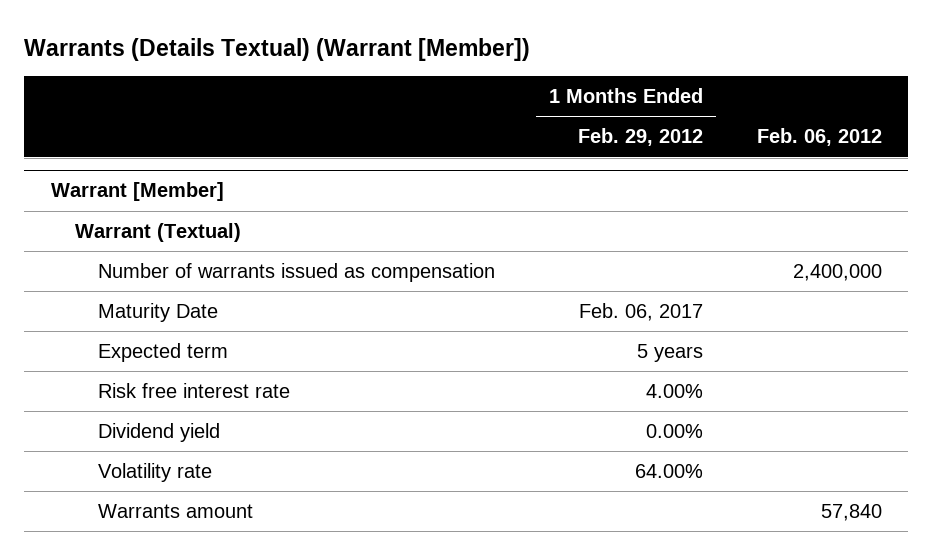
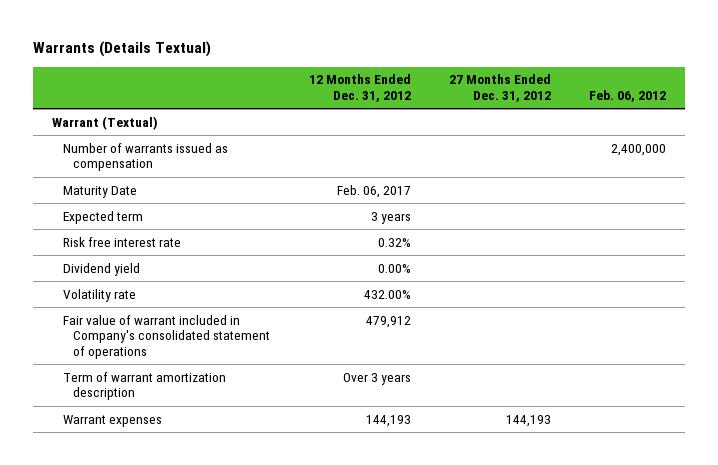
- Warrants (Details Textual) (Warrant [Member])
+ Warrants (Details Textual)
- | 1 Months Ended Feb. 29, 2012 | Feb. 06, 2012
+ | 12 Months Ended Dec. 31, 2012 | 27 Months Ended Dec. 31, 2012 | Feb. 06, 2012
- Warrant [Member]
- Warrants amount | | 57,840
+ Fair value of warrant included in Company's consolidated statement of operations | 479,912 | |
+ Term of warrant amortization description | Over 3 years | |
+ Warrant expenses | 144,193 | 144,193 |

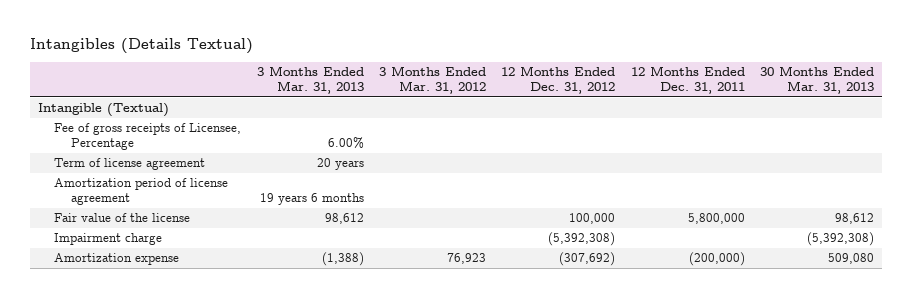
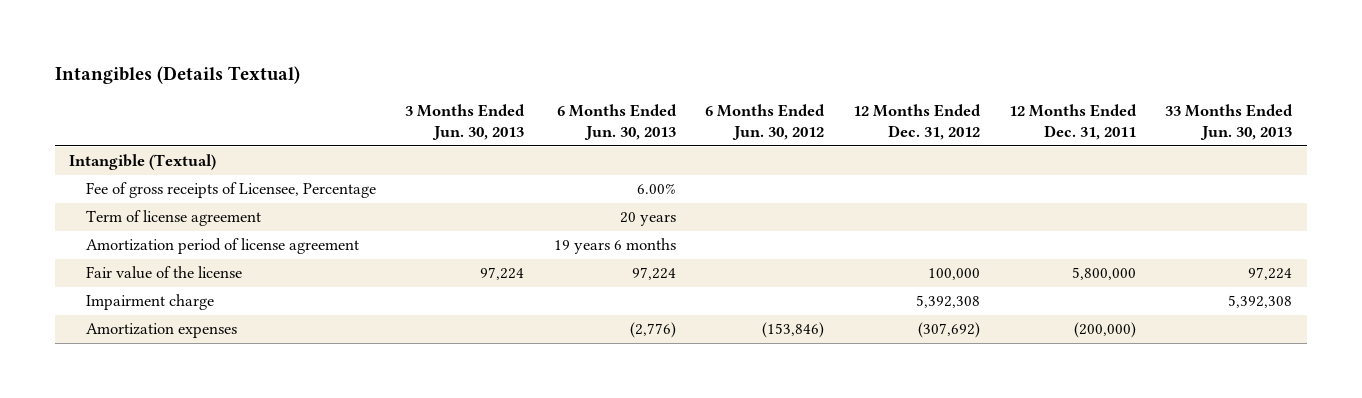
- | 3 Months Ended Mar. 31, 2013 | 3 Months Ended Mar. 31, 2012 | 12 Months Ended Dec. 31, 2012 | 12 Months Ended Dec. 31, 2011 | 30 Months Ended Mar. 31, 2013
+ | 3 Months Ended Jun. 30, 2013 | 6 Months Ended Jun. 30, 2013 | 6 Months Ended Jun. 30, 2012 | 12 Months Ended Dec. 31, 2012 | 12 Months Ended Dec. 31, 2011 | 33 Months Ended Jun. 30, 2013
- Impairment charge | | | (5,392,308) | | (5,392,308)
- Amortization expense | (1,388) | 76,923 | (307,692) | (200,000) | 509,080
+ Impairment charge | | | | 5,392,308 | | 5,392,308
+ Amortization expenses | | (2,776) | (153,846) | (307,692) | (200,000) |

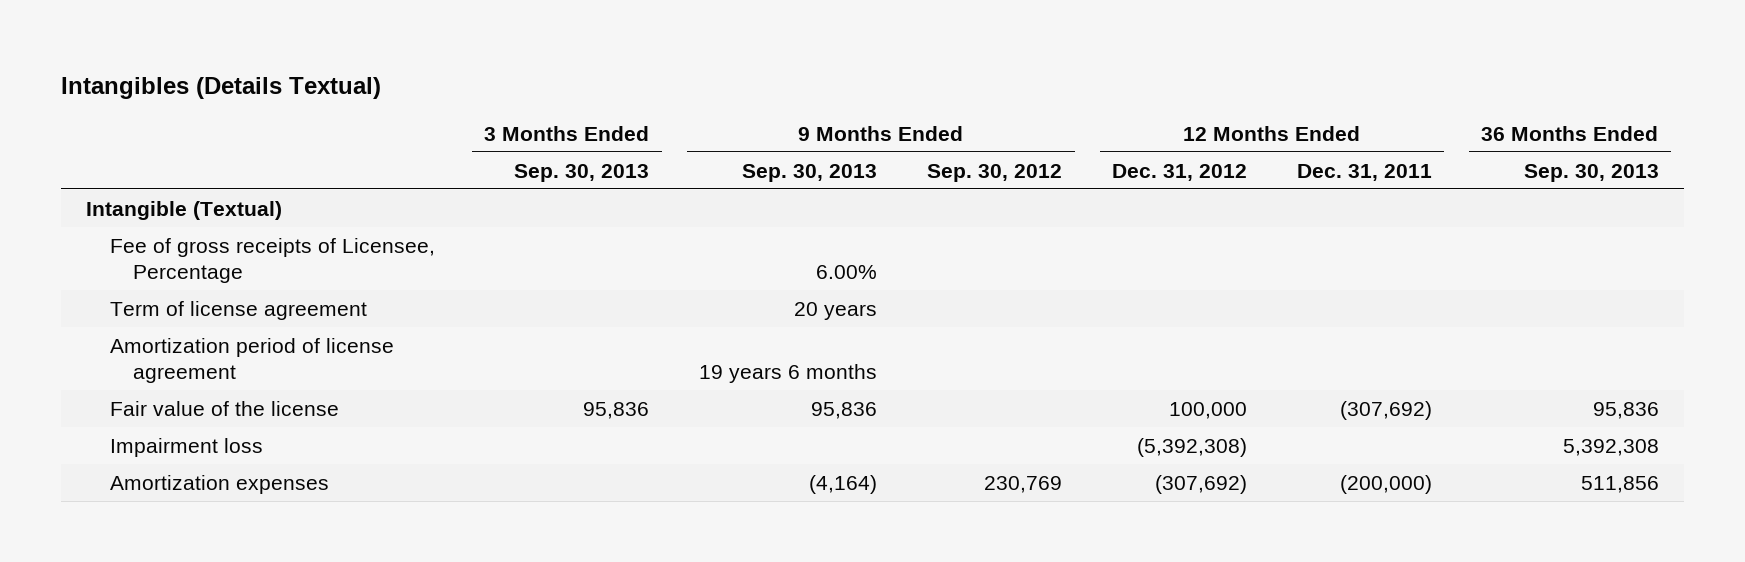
- | 3 Months Ended Jun. 30, 2013 | 6 Months Ended Jun. 30, 2013 | 6 Months Ended Jun. 30, 2012 | 12 Months Ended Dec. 31, 2012 | 12 Months Ended Dec. 31, 2011 | 33 Months Ended Jun. 30, 2013
+ | 3 Months Ended Sep. 30, 2013 | 9 Months Ended Sep. 30, 2013 | 9 Months Ended Sep. 30, 2012 | 12 Months Ended Dec. 31, 2012 | 12 Months Ended Dec. 31, 2011 | 36 Months Ended Sep. 30, 2013
- Fair value of the license | 97,224 | 97,224 | | 100,000 | 5,800,000 | 97,224
- Impairment charge | | | | 5,392,308 | | 5,392,308
+ Fair value of the license | 95,836 | 95,836 | | 100,000 | (307,692) | 95,836
+ Impairment loss | | | | (5,392,308) | | 5,392,308

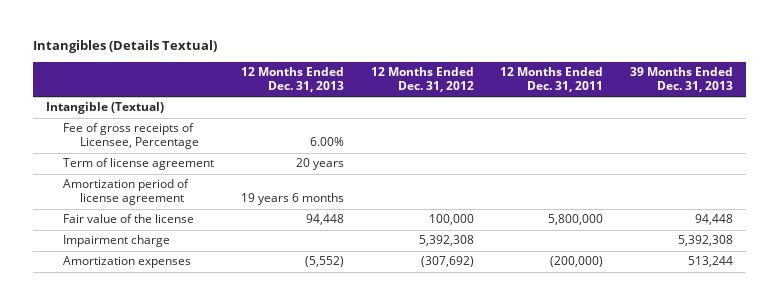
- | 3 Months Ended Sep. 30, 2013 | 9 Months Ended Sep. 30, 2013 | 9 Months Ended Sep. 30, 2012 | 12 Months Ended Dec. 31, 2012 | 12 Months Ended Dec. 31, 2011 | 36 Months Ended Sep. 30, 2013
+ | 12 Months Ended Dec. 31, 2013 | 12 Months Ended Dec. 31, 2012 | 12 Months Ended Dec. 31, 2011 | 39 Months Ended Dec. 31, 2013
- Fair value of the license | 95,836 | 95,836 | | 100,000 | (307,692) | 95,836
- Impairment loss | | | | (5,392,308) | | 5,392,308
+ Fair value of the license | 94,448 | 100,000 | 5,800,000 | 94,448
+ Impairment charge | | 5,392,308 | | 5,392,308

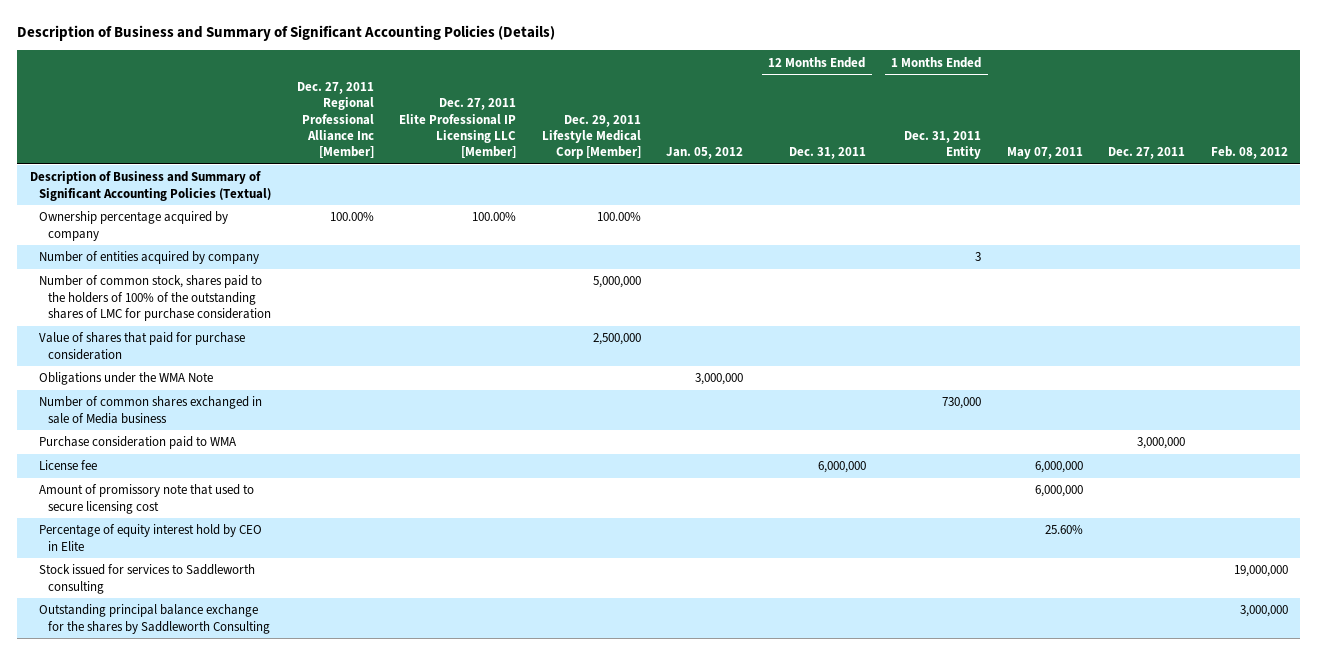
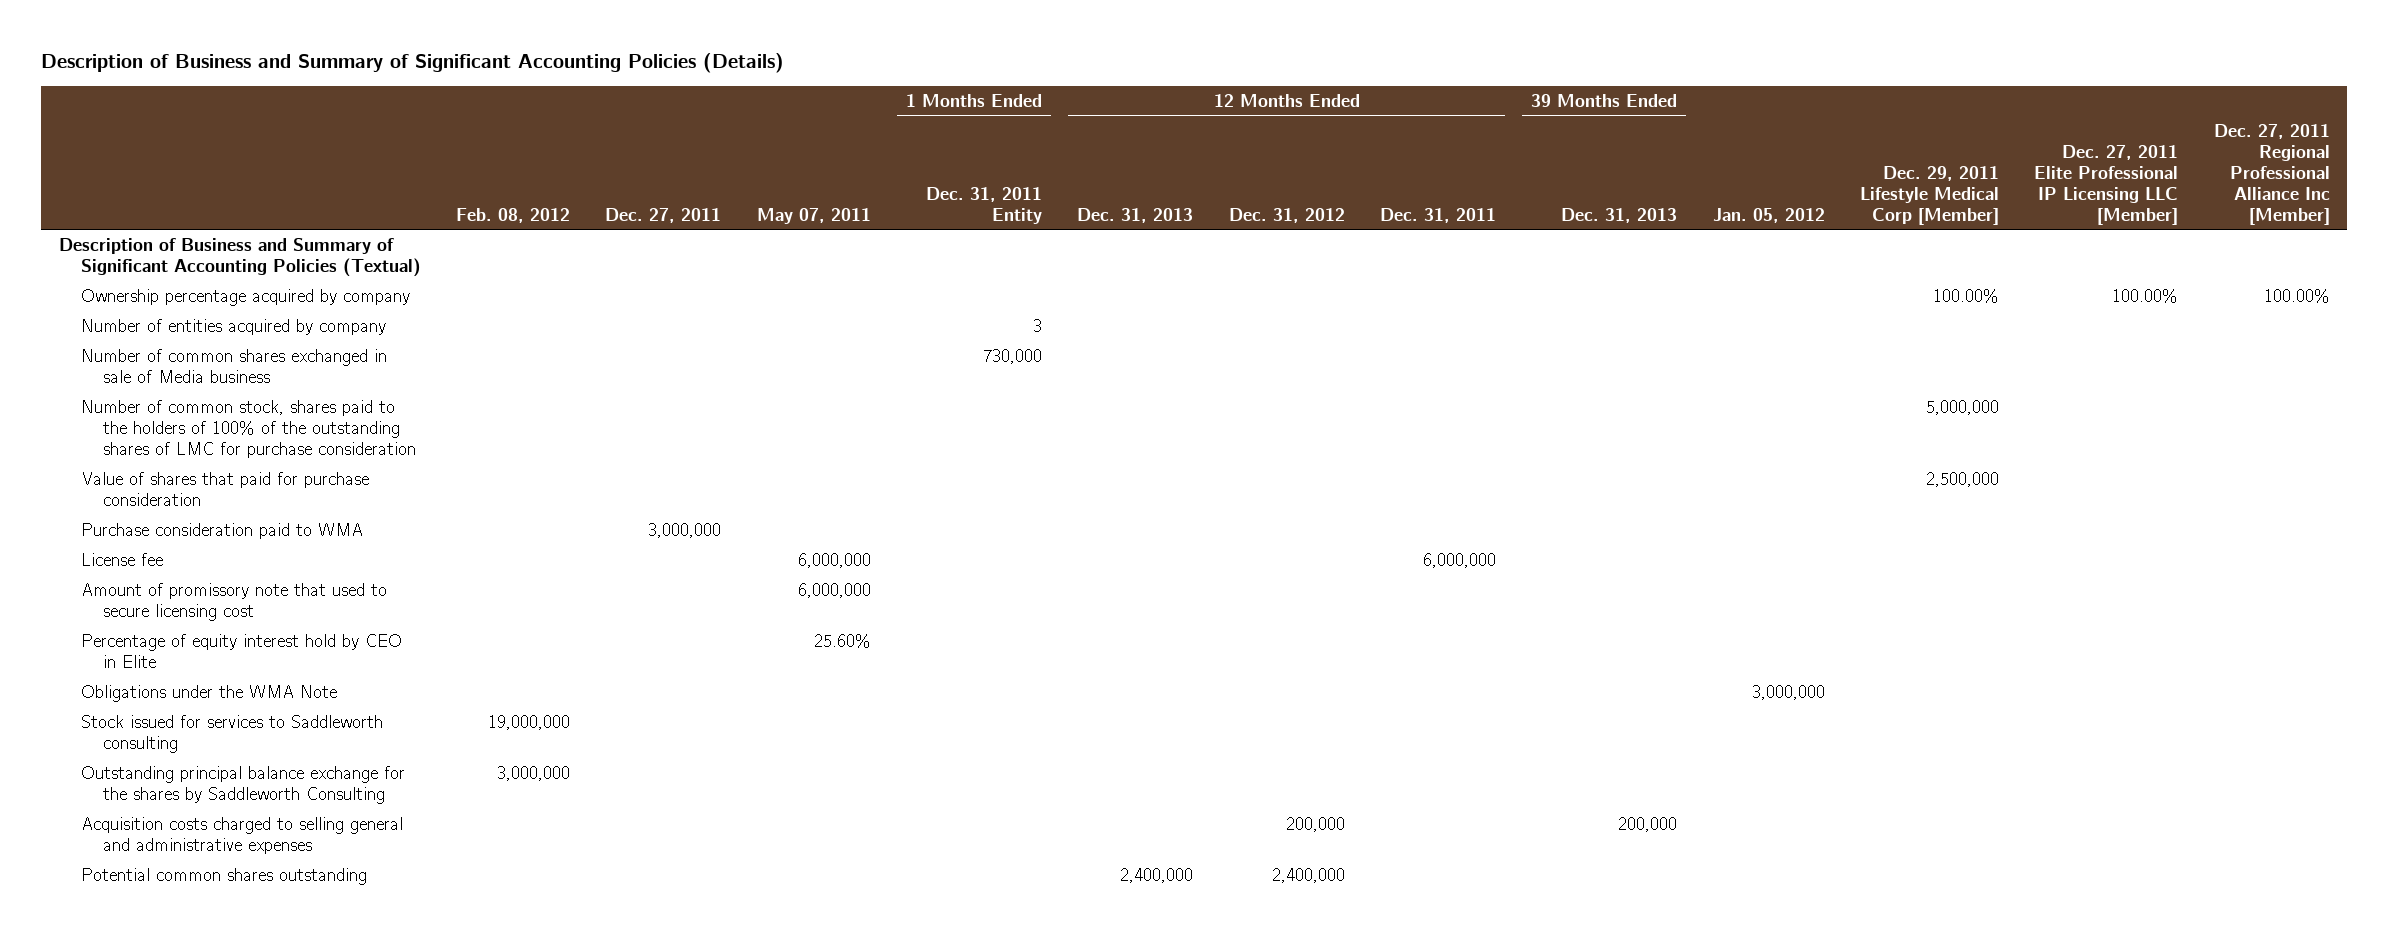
- | Dec. 27, 2011 Regional Professional Alliance Inc [Member] | Dec. 27, 2011 Elite Professional IP Licensing LLC [Member] | Dec. 29, 2011 Lifestyle Medical Corp [Member] | Jan. 05, 2012 | 12 Months Ended Dec. 31, 2011 | 1 Months Ended Dec. 31, 2011 Entity | May 07, 2011 | Dec. 27, 2011 | Feb. 08, 2012
+ | Feb. 08, 2012 | Dec. 27, 2011 | May 07, 2011 | 1 Months Ended Dec. 31, 2011 Entity | 12 Months Ended Dec. 31, 2013 | 12 Months Ended Dec. 31, 2012 | 12 Months Ended Dec. 31, 2011 | 39 Months Ended Dec. 31, 2013 | Jan. 05, 2012 | Dec. 29, 2011 Lifestyle Medical Corp [Member] | Dec. 27, 2011 Elite Professional IP Licensing LLC [Member] | Dec. 27, 2011 Regional Professional Alliance Inc [Member]
moved up: Number of common shares exchanged in sale of Media business | | | | 730,000 | | | | | | | |
moved down: Obligations under the WMA Note | | | | | | | | | 3,000,000 | | |
+ Acquisition costs charged to selling general and administrative expenses | | | | | | 200,000 | | 200,000 | | | |
+ Potential common shares outstanding | | | | | 2,400,000 | 2,400,000 | | | | | |

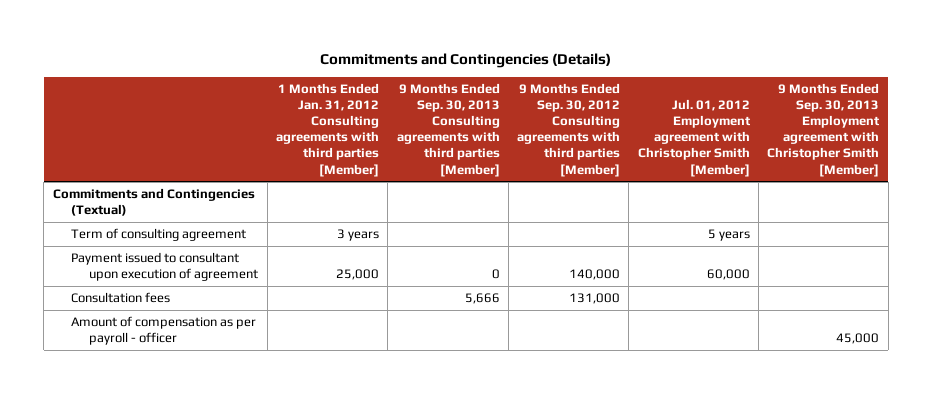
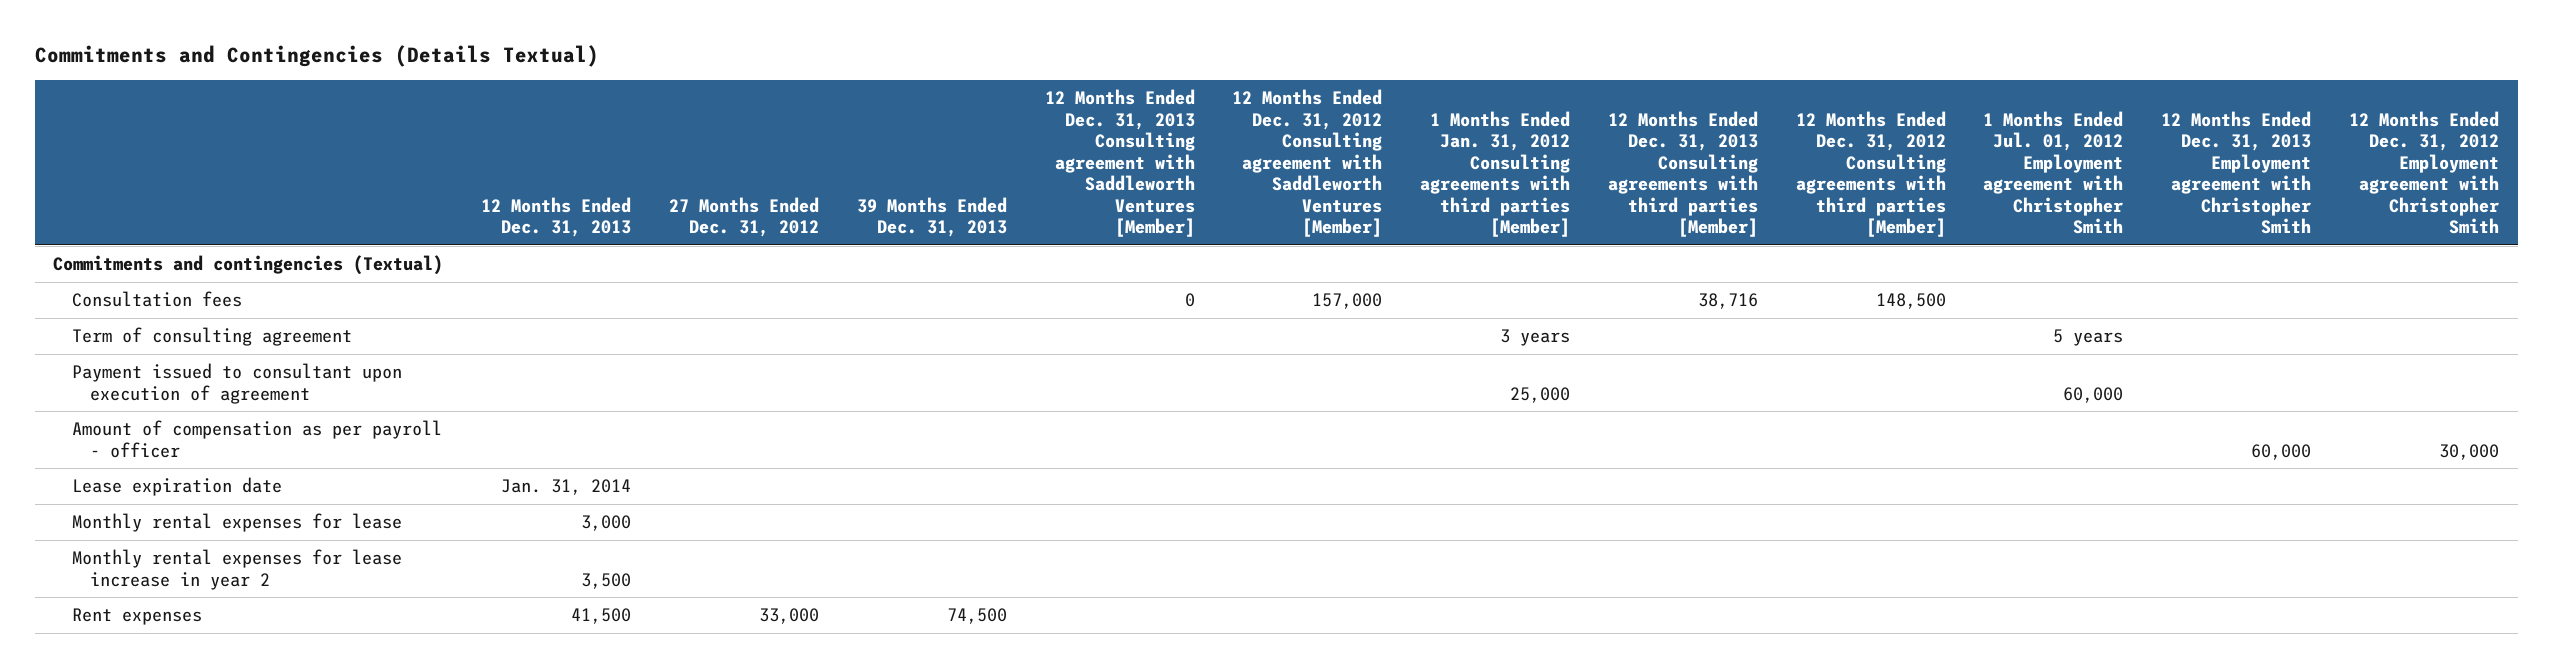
- Commitments and Contingencies (Details)
+ Commitments and Contingencies (Details Textual)
- | 1 Months Ended Jan. 31, 2012 Consulting agreements with third parties [Member] | 9 Months Ended Sep. 30, 2013 Consulting agreements with third parties [Member] | 9 Months Ended Sep. 30, 2012 Consulting agreements with third parties [Member] | Jul. 01, 2012 Employment agreement with Christopher Smith [Member] | 9 Months Ended Sep. 30, 2013 Employment agreement with Christopher Smith [Member]
+ | 12 Months Ended Dec. 31, 2013 | 27 Months Ended Dec. 31, 2012 | 39 Months Ended Dec. 31, 2013 | 12 Months Ended Dec. 31, 2013 Consulting agreement with Saddleworth Ventures [Member] | 12 Months Ended Dec. 31, 2012 Consulting agreement with Saddleworth Ventures [Member] | 1 Months Ended Jan. 31, 2012 Consulting agreements with third parties [Member] | 12 Months Ended Dec. 31, 2013 Consulting agreements with third parties [Member] | 12 Months Ended Dec. 31, 2012 Consulting agreements with third parties [Member] | 1 Months Ended Jul. 01, 2012 Employment agreement with Christopher Smith | 12 Months Ended Dec. 31, 2013 Employment agreement with Christopher Smith | 12 Months Ended Dec. 31, 2012 Employment agreement with Christopher Smith
- Commitments and Contingencies (Textual)
+ Commitments and contingencies (Textual)
moved up: Consultation fees | | | | 0 | 157,000 | | 38,716 | 148,500 | | |
+ Lease expiration date | Jan. 31, 2014 | | | | | | | | | |
+ Monthly rental expenses for lease | 3,000 | | | | | | | | | |
+ Monthly rental expenses for lease increase in year 2 | 3,500 | | | | | | | | | |
+ Rent expenses | 41,500 | 33,000 | 74,500 | | | | | | | |

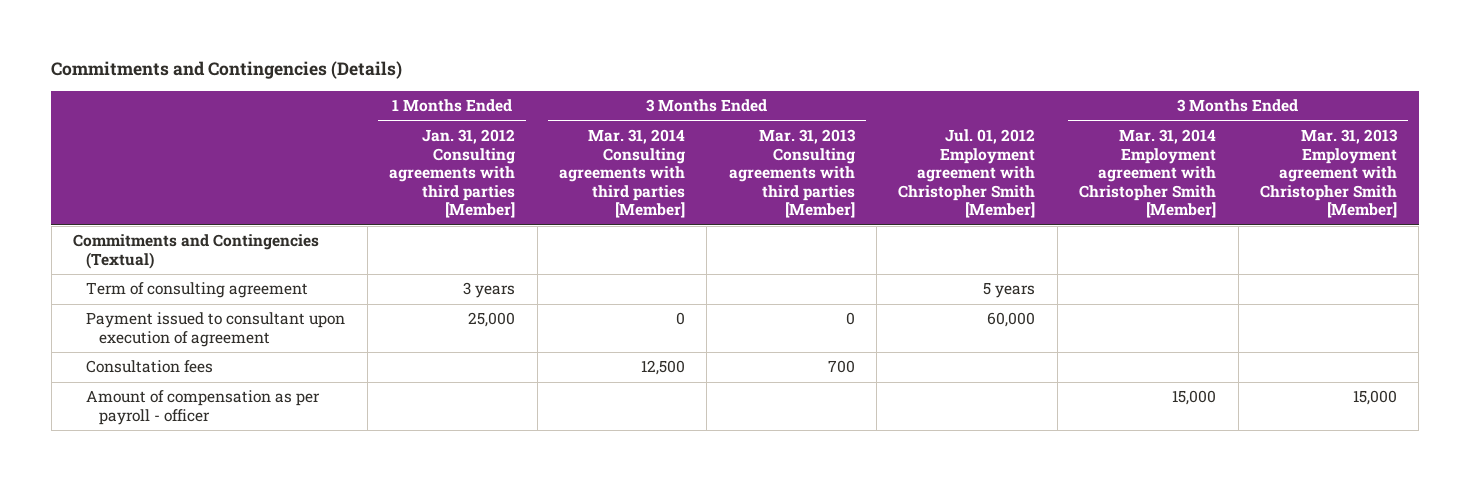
- Commitments and Contingencies (Details Textual)
+ Commitments and Contingencies (Details)
- | 12 Months Ended Dec. 31, 2013 | 27 Months Ended Dec. 31, 2012 | 39 Months Ended Dec. 31, 2013 | 12 Months Ended Dec. 31, 2013 Consulting agreement with Saddleworth Ventures [Member] | 12 Months Ended Dec. 31, 2012 Consulting agreement with Saddleworth Ventures [Member] | 1 Months Ended Jan. 31, 2012 Consulting agreements with third parties [Member] | 12 Months Ended Dec. 31, 2013 Consulting agreements with third parties [Member] | 12 Months Ended Dec. 31, 2012 Consulting agreements with third parties [Member] | 1 Months Ended Jul. 01, 2012 Employment agreement with Christopher Smith | 12 Months Ended Dec. 31, 2013 Employment agreement with Christopher Smith | 12 Months Ended Dec. 31, 2012 Employment agreement with Christopher Smith
+ | 1 Months Ended Jan. 31, 2012 Consulting agreements with third parties [Member] | 3 Months Ended Mar. 31, 2014 Consulting agreements with third parties [Member] | 3 Months Ended Mar. 31, 2013 Consulting agreements with third parties [Member] | Jul. 01, 2012 Employment agreement with Christopher Smith [Member] | 3 Months Ended Mar. 31, 2014 Employment agreement with Christopher Smith [Member] | 3 Months Ended Mar. 31, 2013 Employment agreement with Christopher Smith [Member]
- Commitments and contingencies (Textual)
+ Commitments and Contingencies (Textual)
moved down: Consultation fees | | 12,500 | 700 | | |
- Lease expiration date | Jan. 31, 2014 | | | | | | | | | |
- Monthly rental expenses for lease | 3,000 | | | | | | | | | |
- Monthly rental expenses for lease increase in year 2 | 3,500 | | | | | | | | | |
- Rent expenses | 41,500 | 33,000 | 74,500 | | | | | | | |

